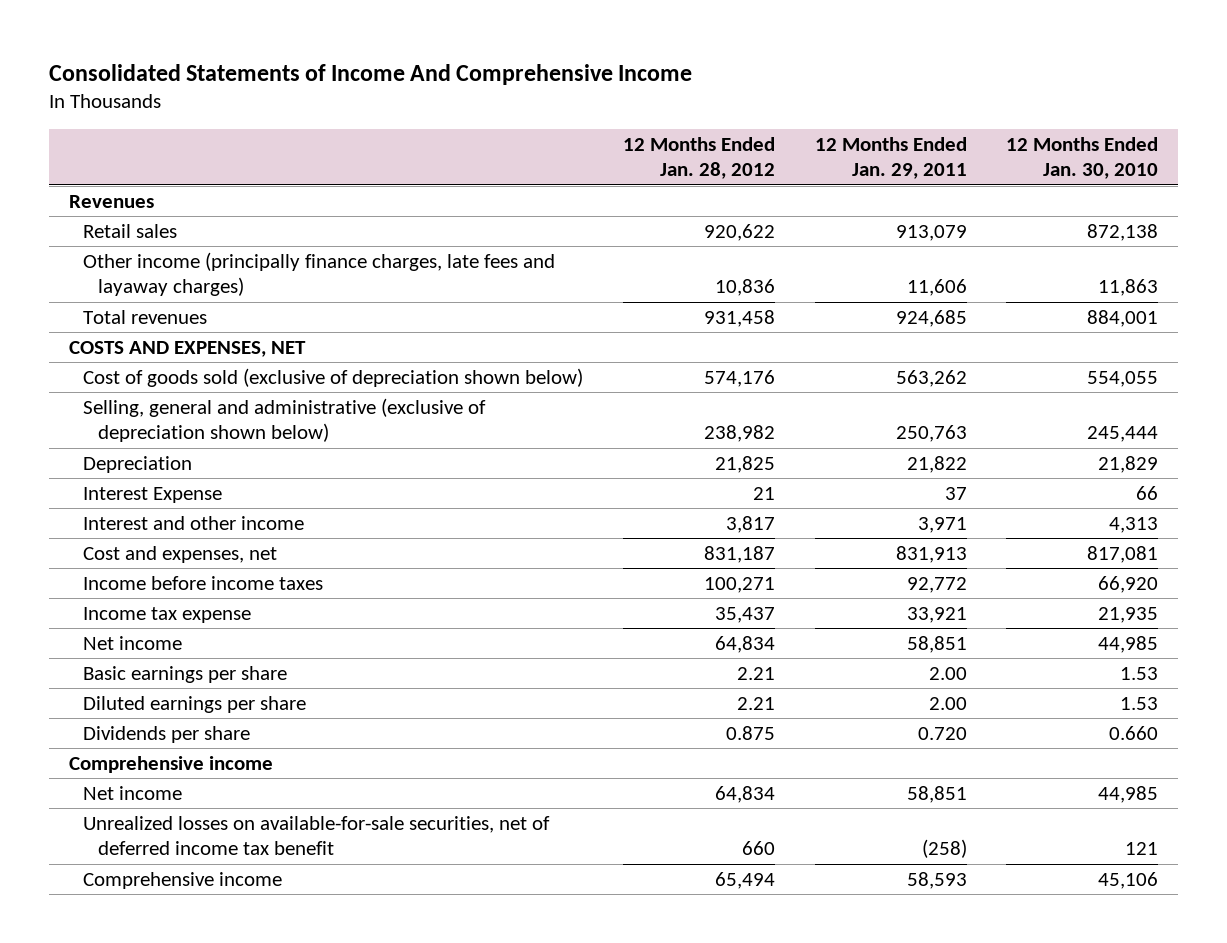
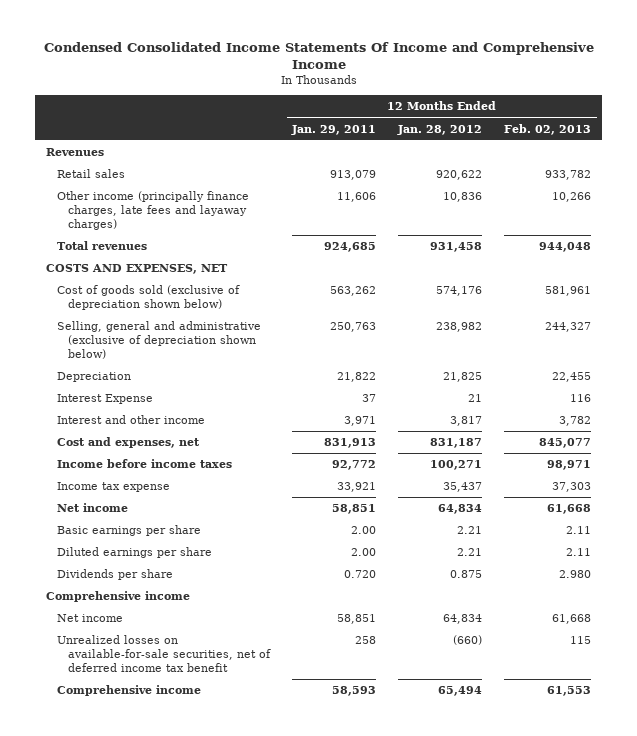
- Consolidated Statements of Income And Comprehensive Income
+ Condensed Consolidated Income Statements Of Income and Comprehensive Income
- | 12 Months Ended Jan. 28, 2012 | 12 Months Ended Jan. 29, 2011 | 12 Months Ended Jan. 30, 2010
+ | 12 Months Ended Jan. 29, 2011 | 12 Months Ended Jan. 28, 2012 | 12 Months Ended Feb. 02, 2013
- Unrealized losses on available-for-sale securities, net of deferred income tax benefit | 660 | (258) | 121
+ Unrealized losses on available-for-sale securities, net of deferred income tax benefit | 258 | (660) | 115

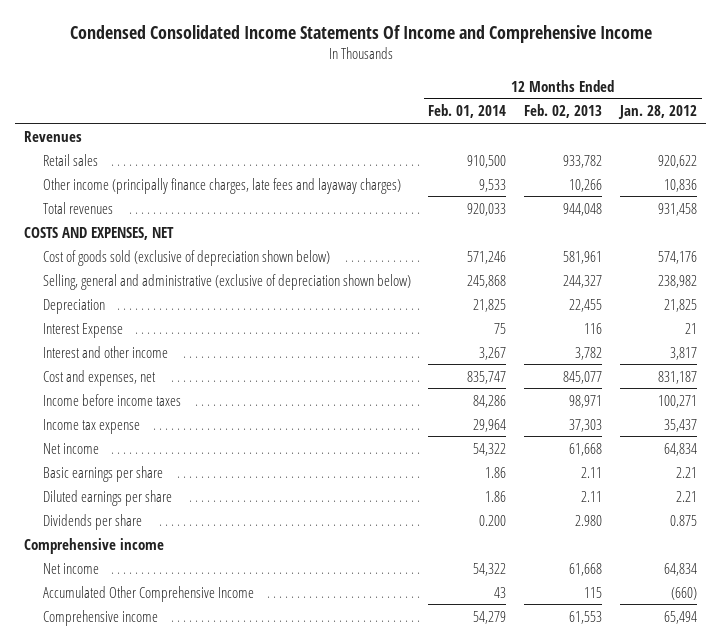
- | 12 Months Ended Jan. 29, 2011 | 12 Months Ended Jan. 28, 2012 | 12 Months Ended Feb. 02, 2013
+ | 12 Months Ended Feb. 01, 2014 | 12 Months Ended Feb. 02, 2013 | 12 Months Ended Jan. 28, 2012
- Unrealized losses on available-for-sale securities, net of deferred income tax benefit | 258 | (660) | 115
+ Accumulated Other Comprehensive Income | 43 | 115 | (660)

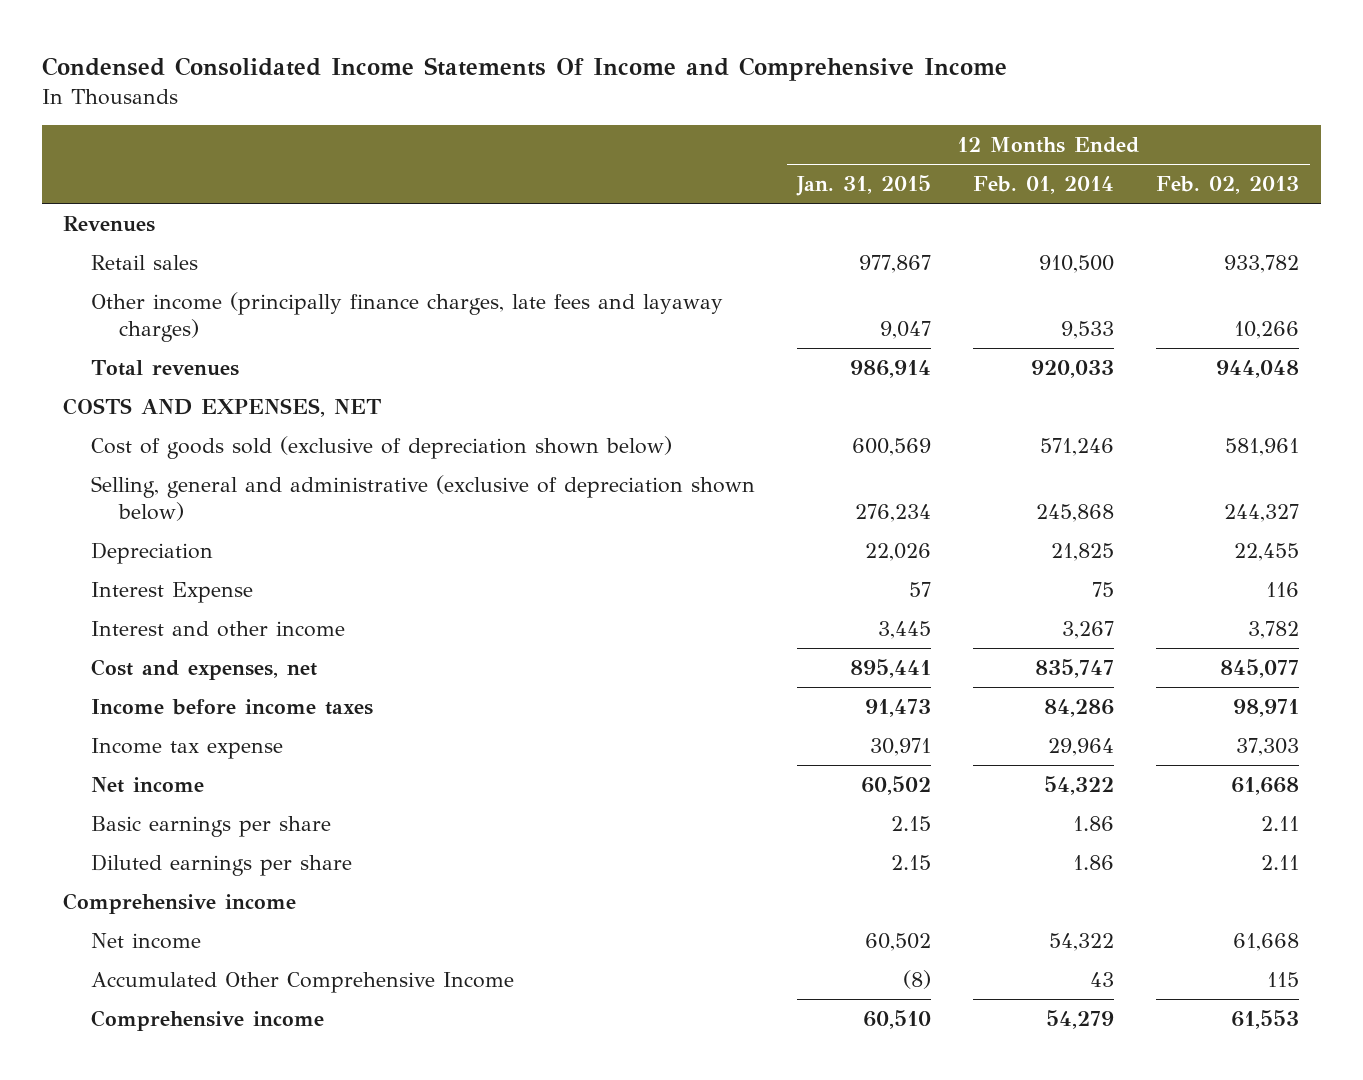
- | 12 Months Ended Feb. 01, 2014 | 12 Months Ended Feb. 02, 2013 | 12 Months Ended Jan. 28, 2012
+ | 12 Months Ended Jan. 31, 2015 | 12 Months Ended Feb. 01, 2014 | 12 Months Ended Feb. 02, 2013
- Dividends per share | 0.200 | 2.980 | 0.875

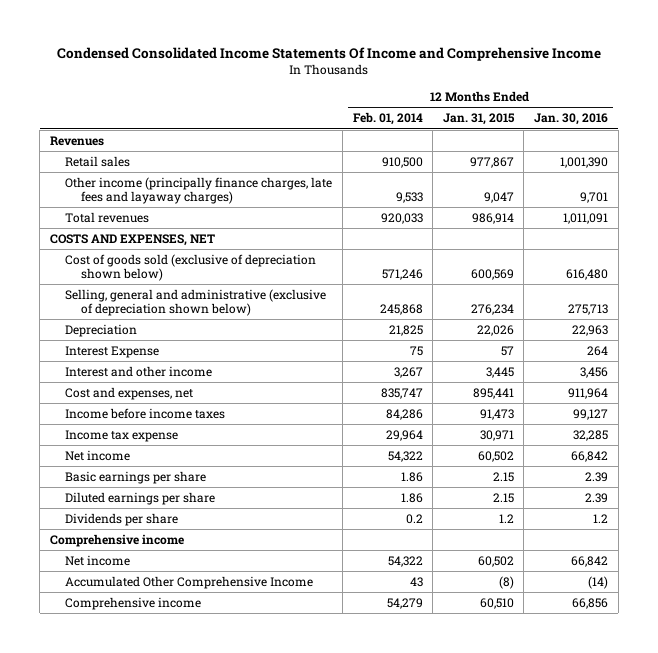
- | 12 Months Ended Jan. 31, 2015 | 12 Months Ended Feb. 01, 2014 | 12 Months Ended Feb. 02, 2013
+ | 12 Months Ended Feb. 01, 2014 | 12 Months Ended Jan. 31, 2015 | 12 Months Ended Jan. 30, 2016
+ Dividends per share | 0.2 | 1.2 | 1.2

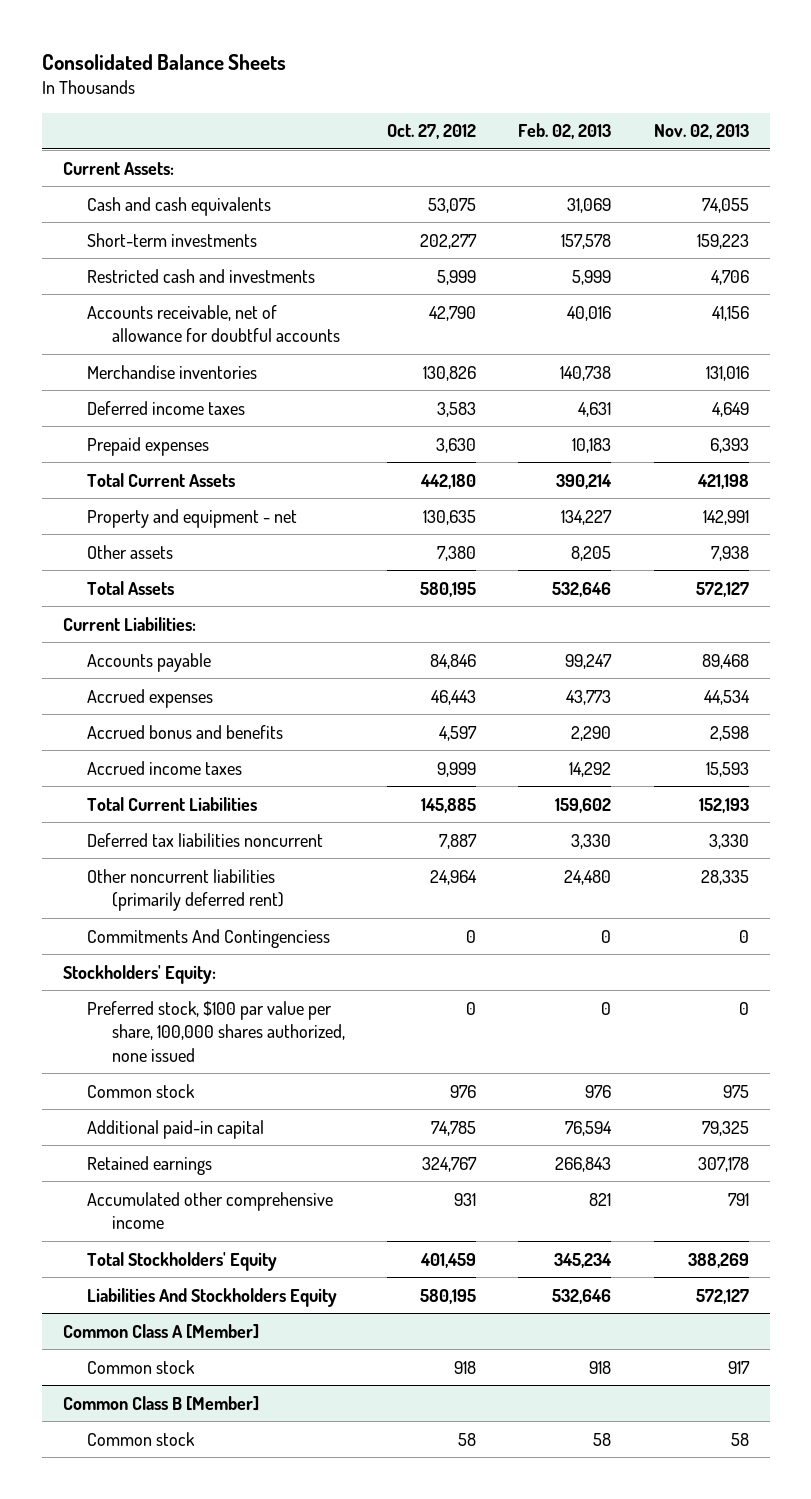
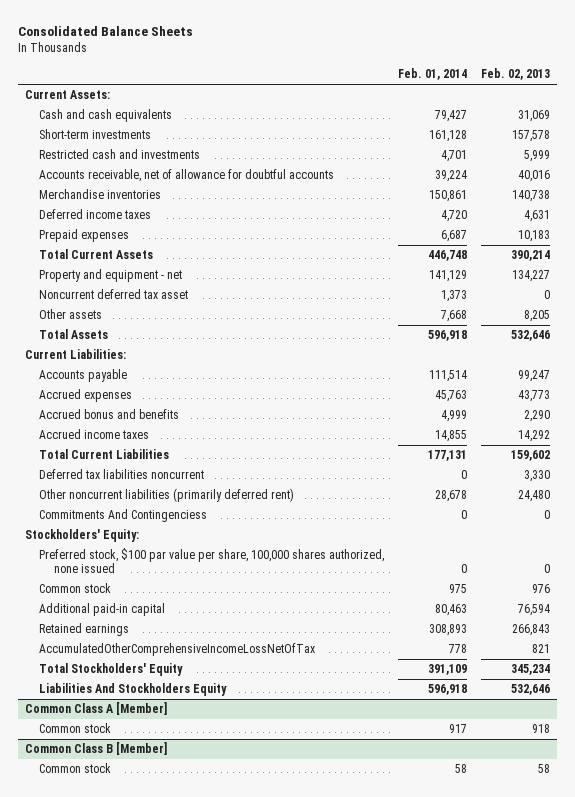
- | Oct. 27, 2012 | Feb. 02, 2013 | Nov. 02, 2013
+ | Feb. 01, 2014 | Feb. 02, 2013
+ Noncurrent deferred tax asset | 1,373 | 0
- Accumulated other comprehensive income | 931 | 821 | 791
+ AccumulatedOtherComprehensiveIncomeLossNetOfTax | 778 | 821

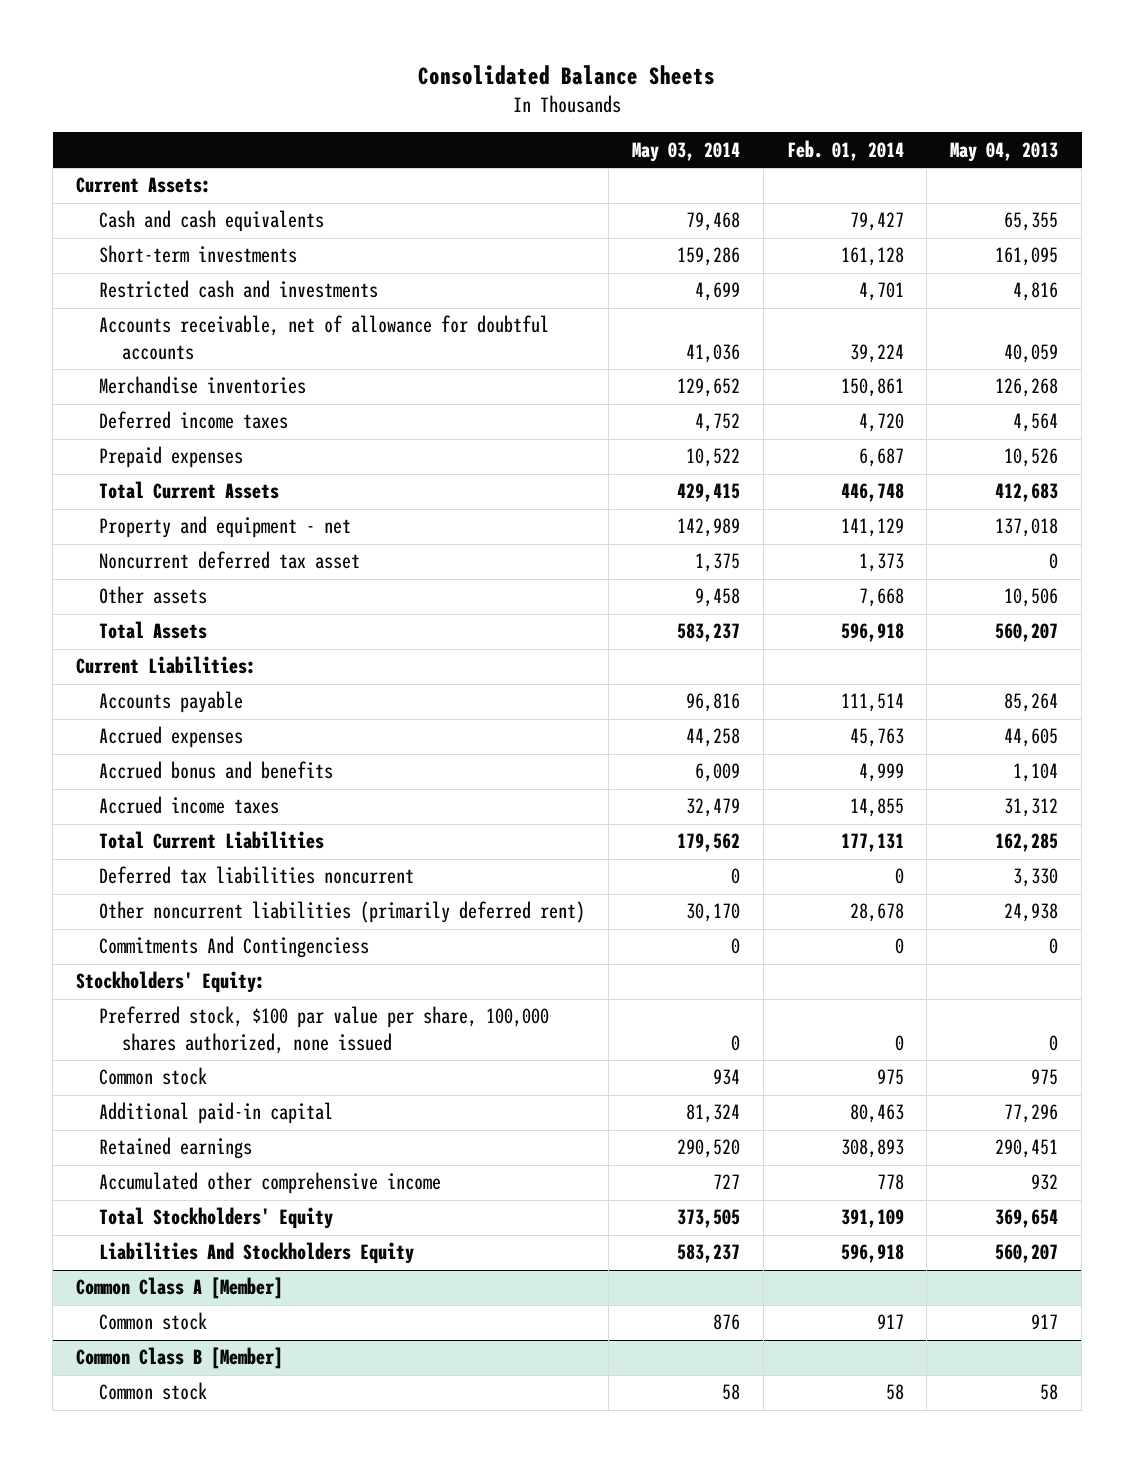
- | Feb. 01, 2014 | Feb. 02, 2013
+ | May 03, 2014 | Feb. 01, 2014 | May 04, 2013
- AccumulatedOtherComprehensiveIncomeLossNetOfTax | 778 | 821
+ Accumulated other comprehensive income | 727 | 778 | 932

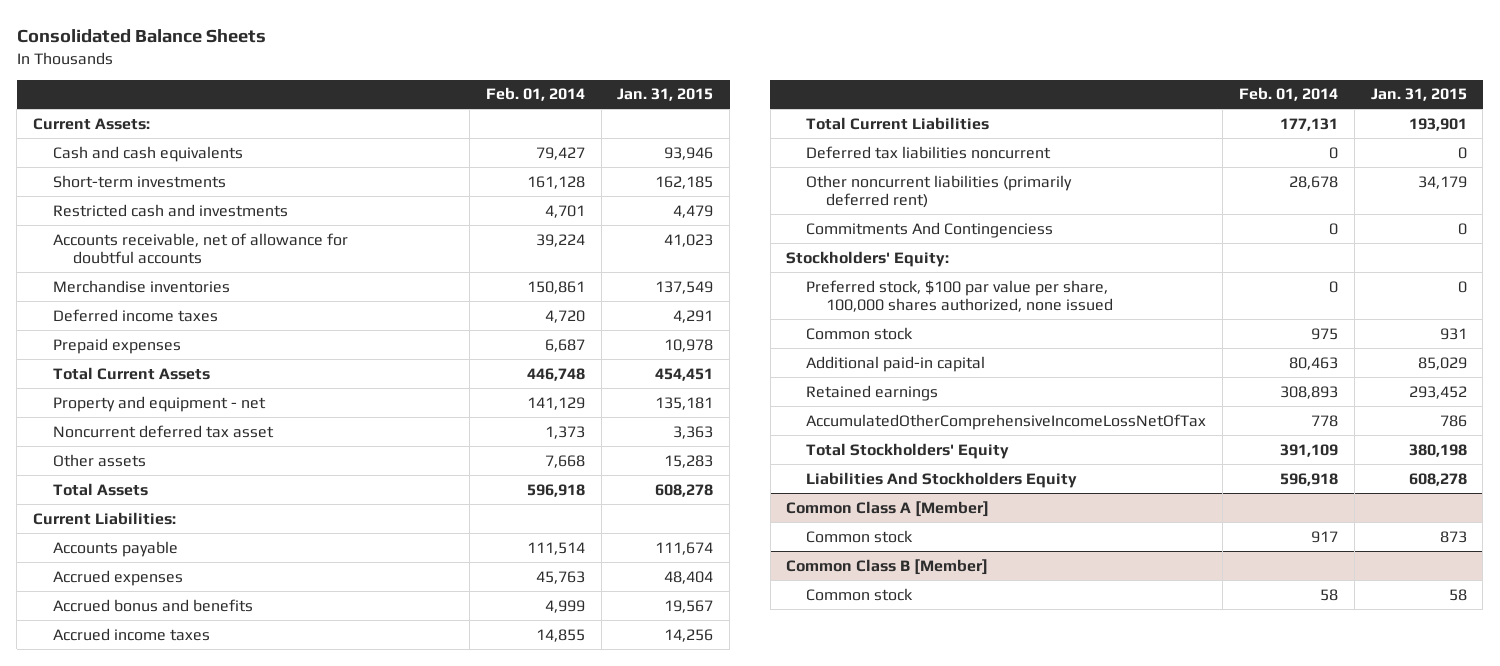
- | May 03, 2014 | Feb. 01, 2014 | May 04, 2013
+ | Feb. 01, 2014 | Jan. 31, 2015
- Accumulated other comprehensive income | 727 | 778 | 932
+ AccumulatedOtherComprehensiveIncomeLossNetOfTax | 778 | 786

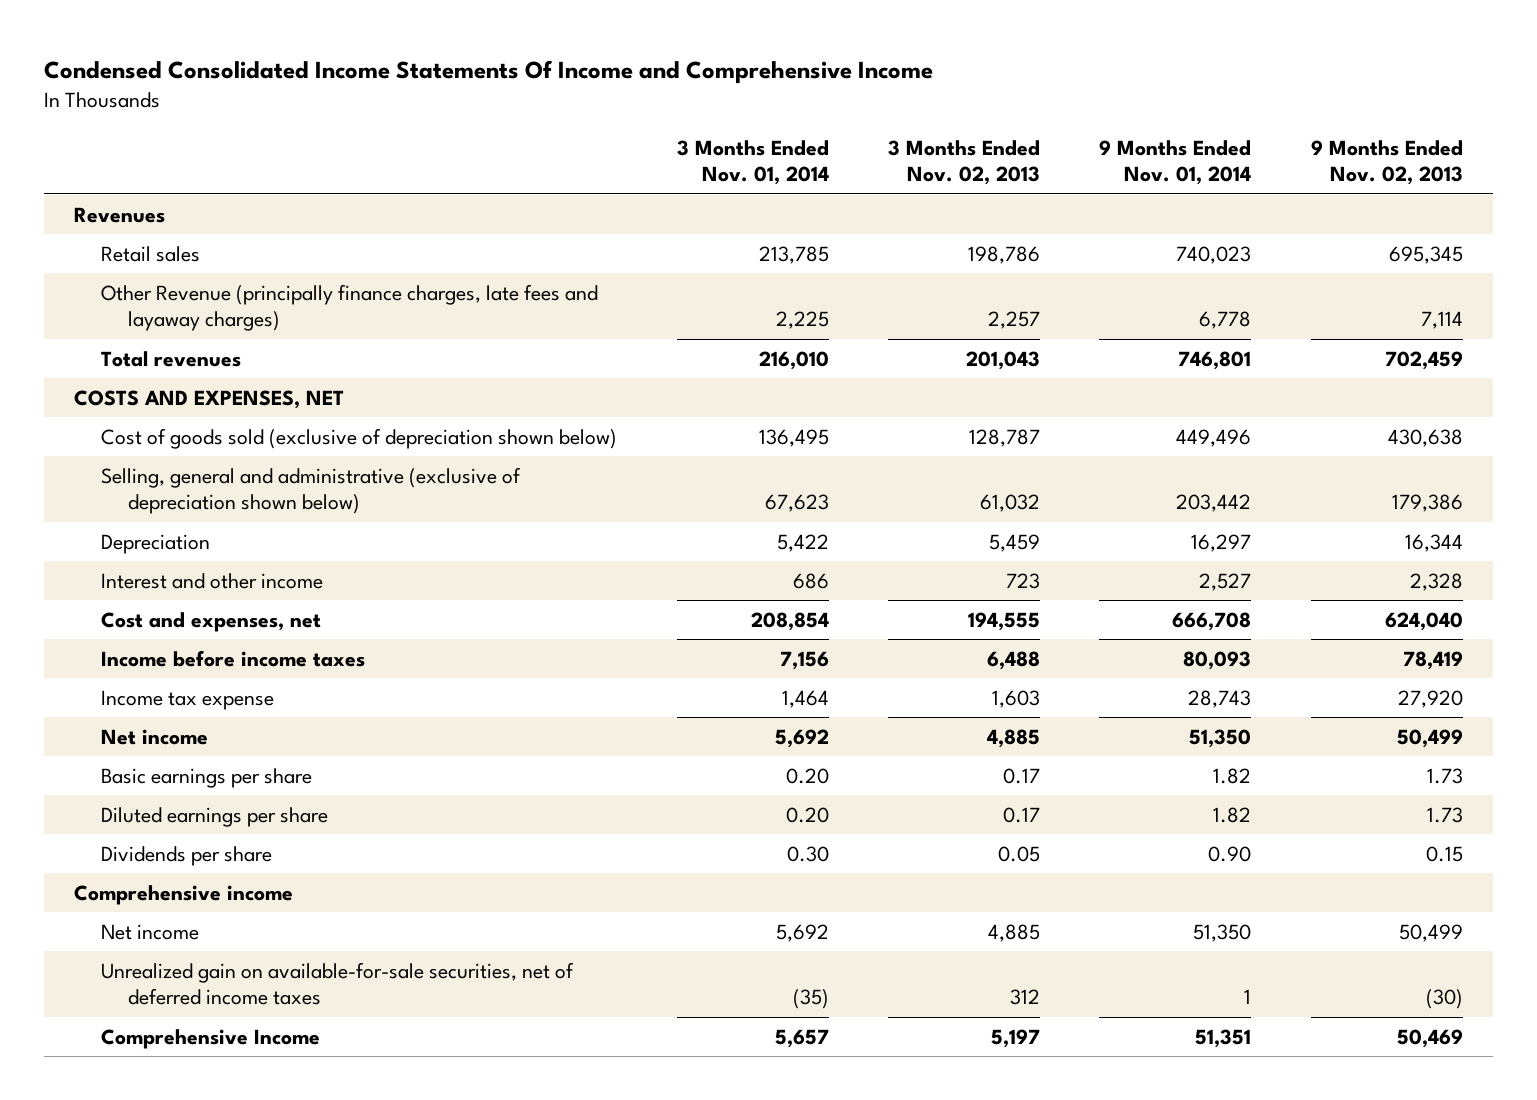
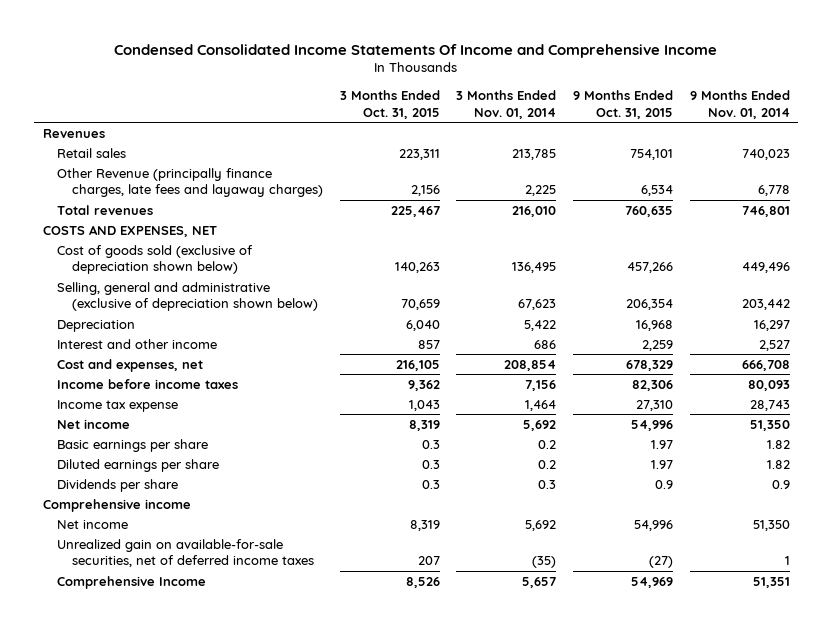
- | 3 Months Ended Nov. 01, 2014 | 3 Months Ended Nov. 02, 2013 | 9 Months Ended Nov. 01, 2014 | 9 Months Ended Nov. 02, 2013
+ | 3 Months Ended Oct. 31, 2015 | 3 Months Ended Nov. 01, 2014 | 9 Months Ended Oct. 31, 2015 | 9 Months Ended Nov. 01, 2014
- Basic earnings per share | 0.20 | 0.17 | 1.82 | 1.73
- Diluted earnings per share | 0.20 | 0.17 | 1.82 | 1.73
- Dividends per share | 0.30 | 0.05 | 0.90 | 0.15
+ Basic earnings per share | 0.3 | 0.2 | 1.97 | 1.82
+ Diluted earnings per share | 0.3 | 0.2 | 1.97 | 1.82
+ Dividends per share | 0.3 | 0.3 | 0.9 | 0.9

